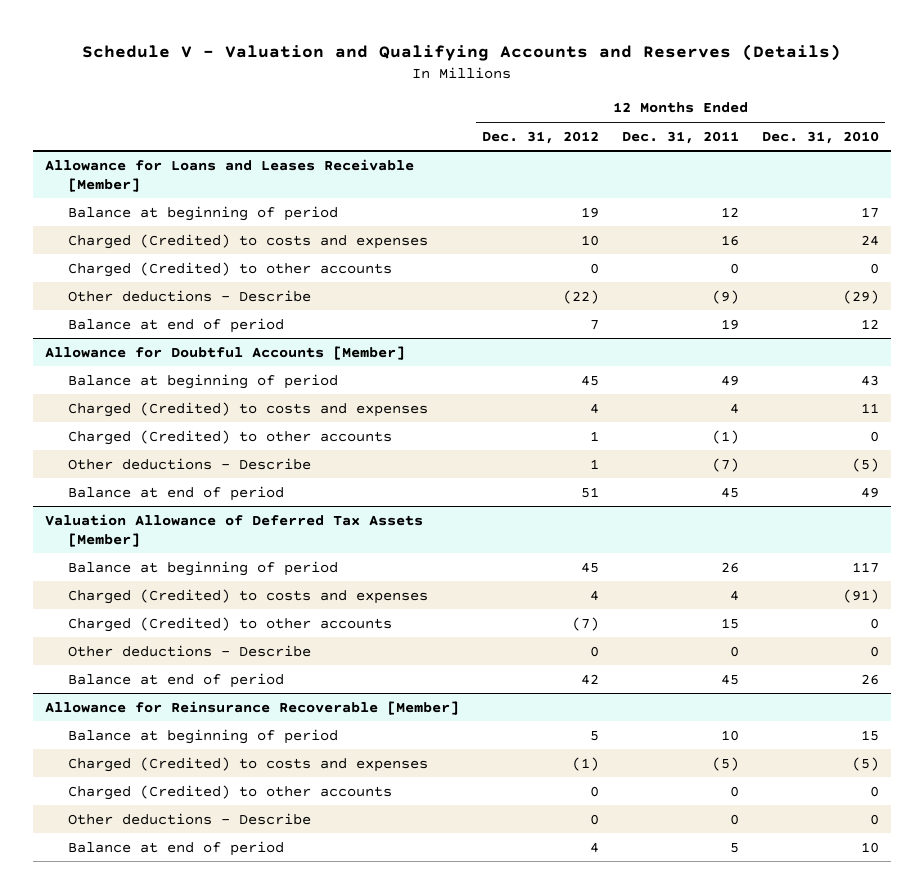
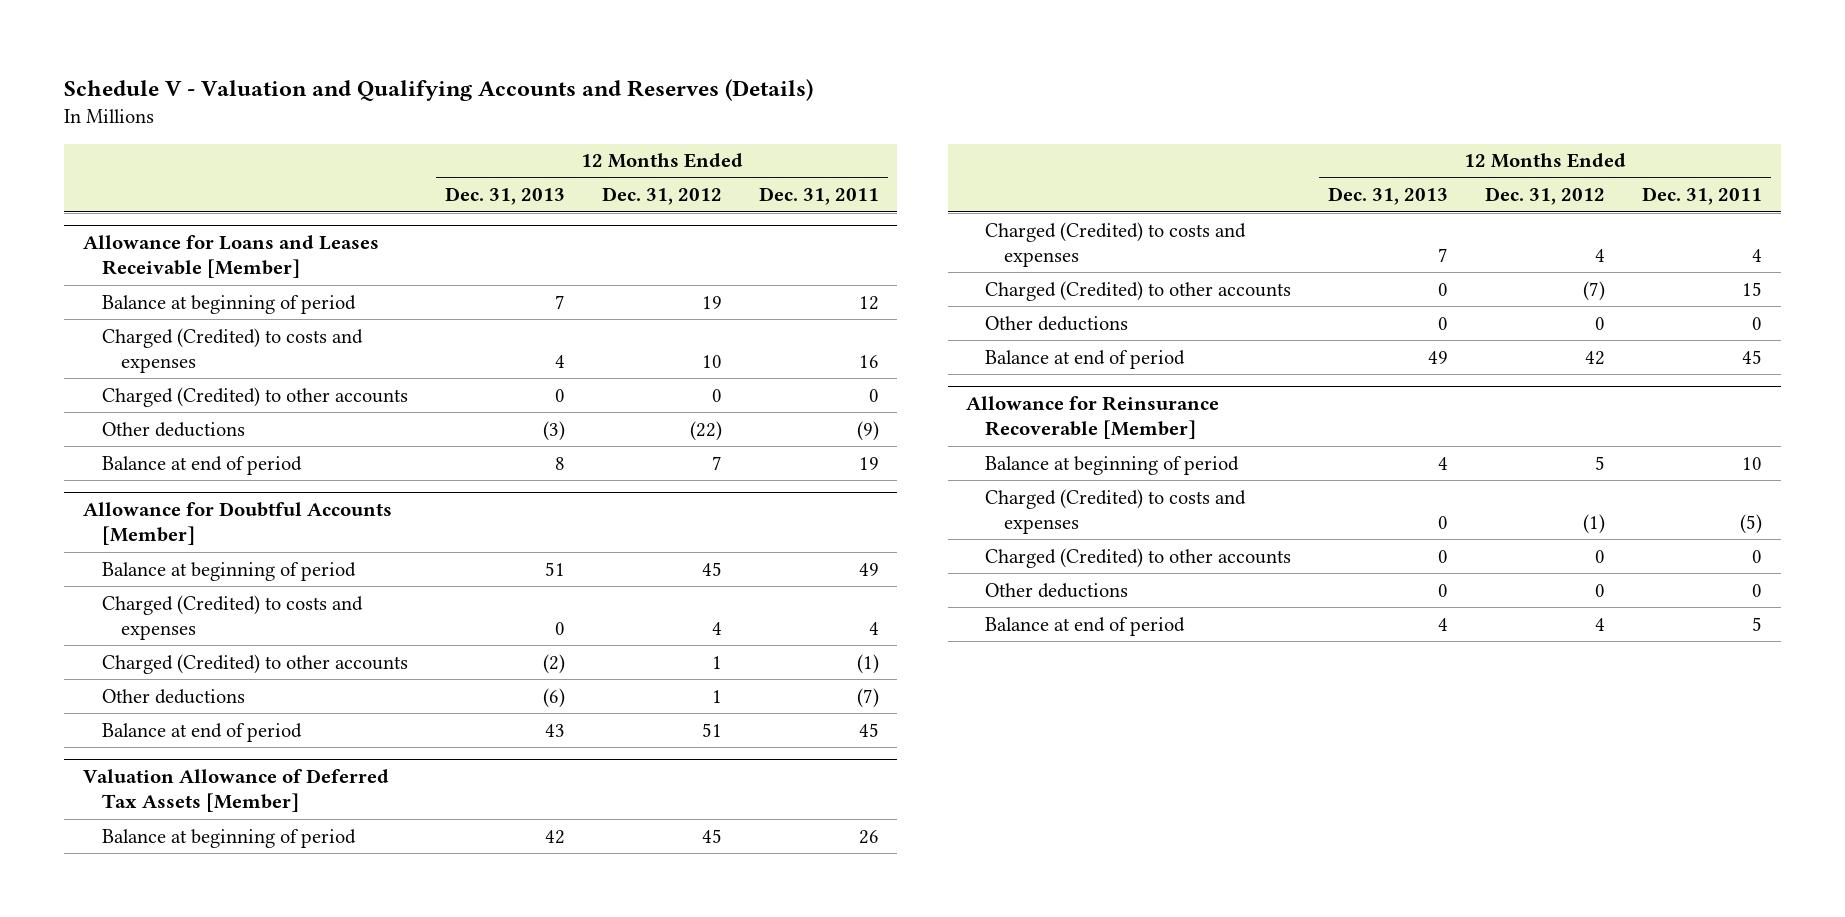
- | 12 Months Ended Dec. 31, 2012 | 12 Months Ended Dec. 31, 2011 | 12 Months Ended Dec. 31, 2010
+ | 12 Months Ended Dec. 31, 2013 | 12 Months Ended Dec. 31, 2012 | 12 Months Ended Dec. 31, 2011
@ Allowance for Loans and Leases Receivable [Member]
- Other deductions - Describe | (22) | (9) | (29)
+ Other deductions | (3) | (22) | (9)
@ Allowance for Doubtful Accounts [Member]
- Other deductions - Describe | 1 | (7) | (5)
+ Other deductions | (6) | 1 | (7)
@ Valuation Allowance of Deferred Tax Assets [Member]
- Other deductions - Describe | 0 | 0 | 0
+ Other deductions | 0 | 0 | 0
@ Allowance for Reinsurance Recoverable [Member]
- Other deductions - Describe | 0 | 0 | 0
+ Other deductions | 0 | 0 | 0

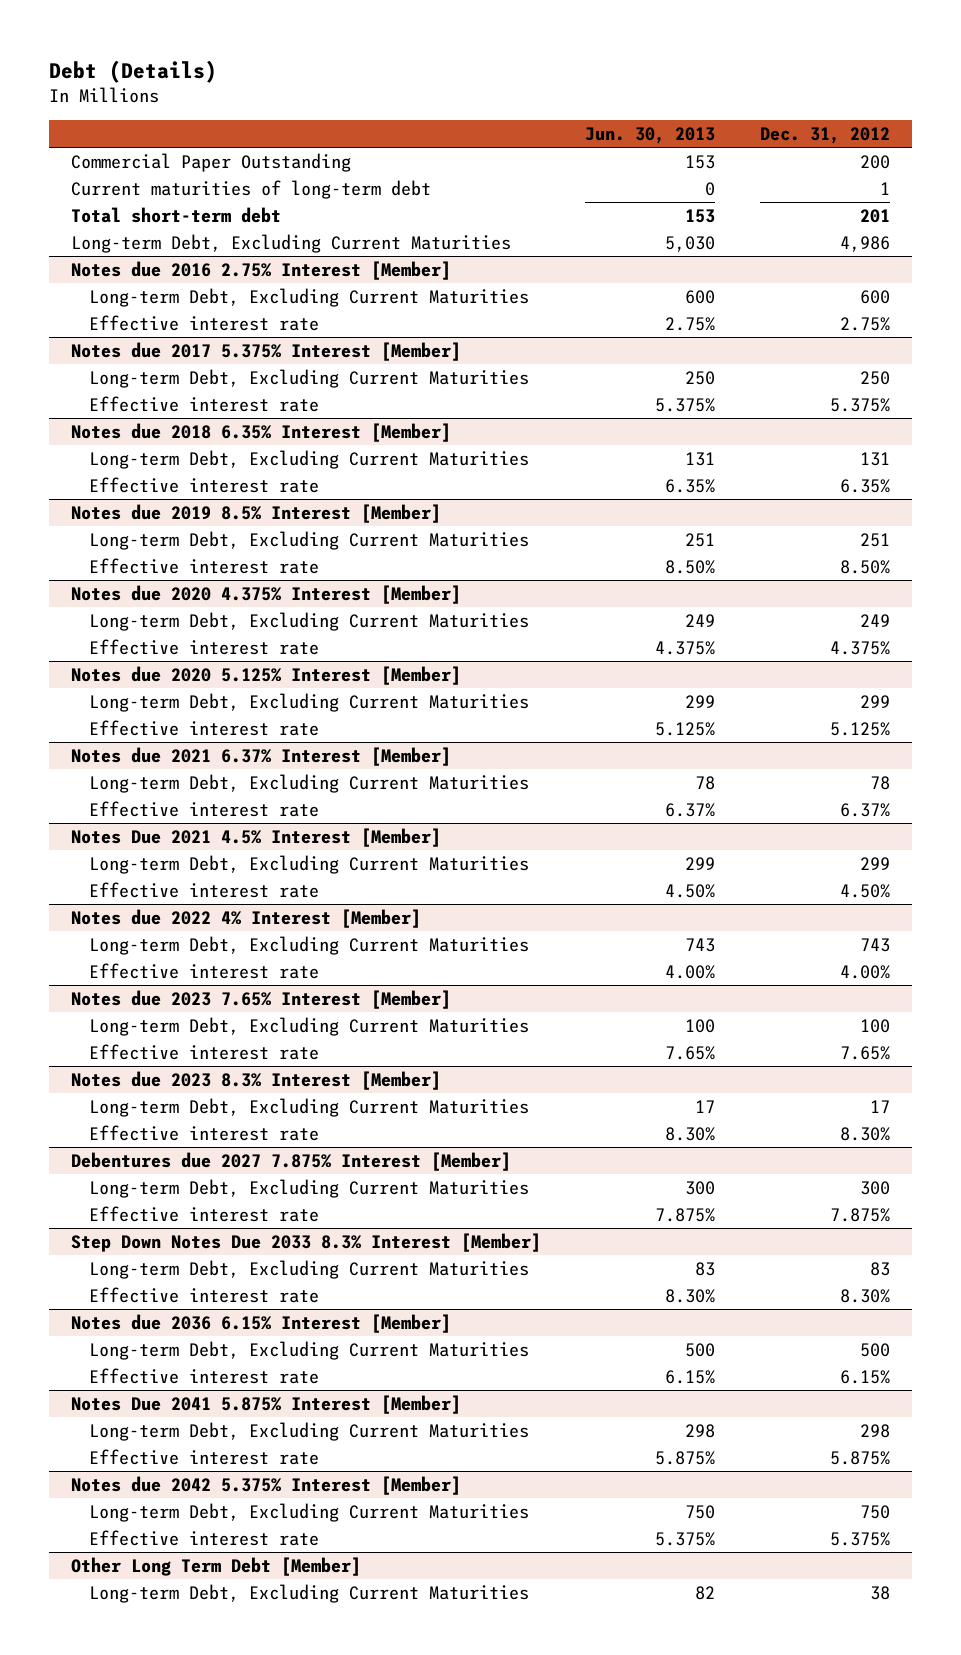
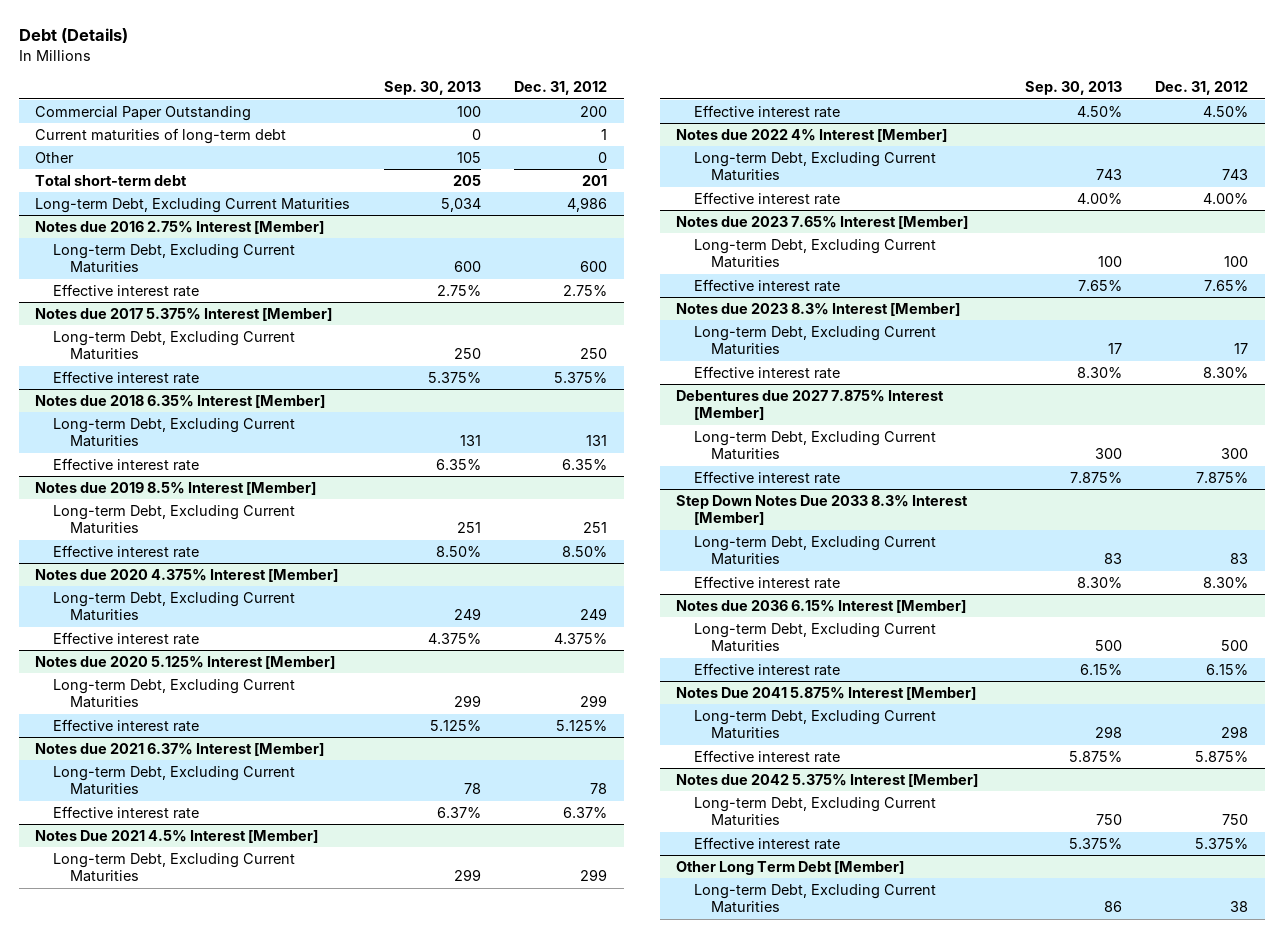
- | Jun. 30, 2013 | Dec. 31, 2012
+ | Sep. 30, 2013 | Dec. 31, 2012
+ Other | 105 | 0

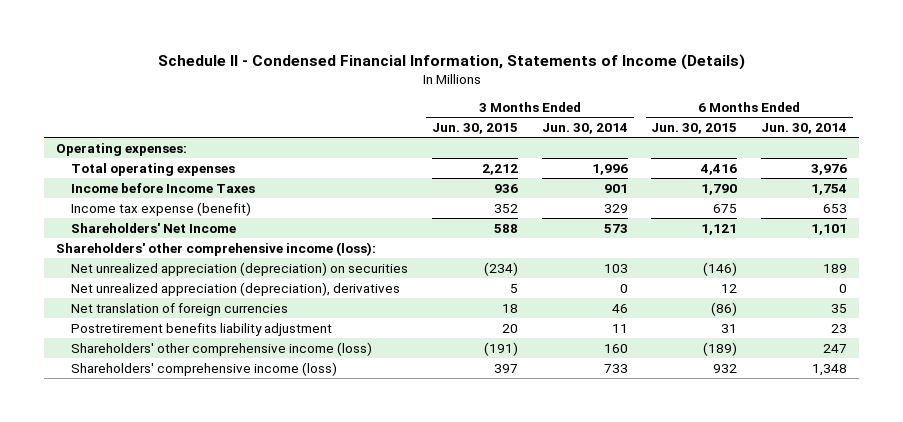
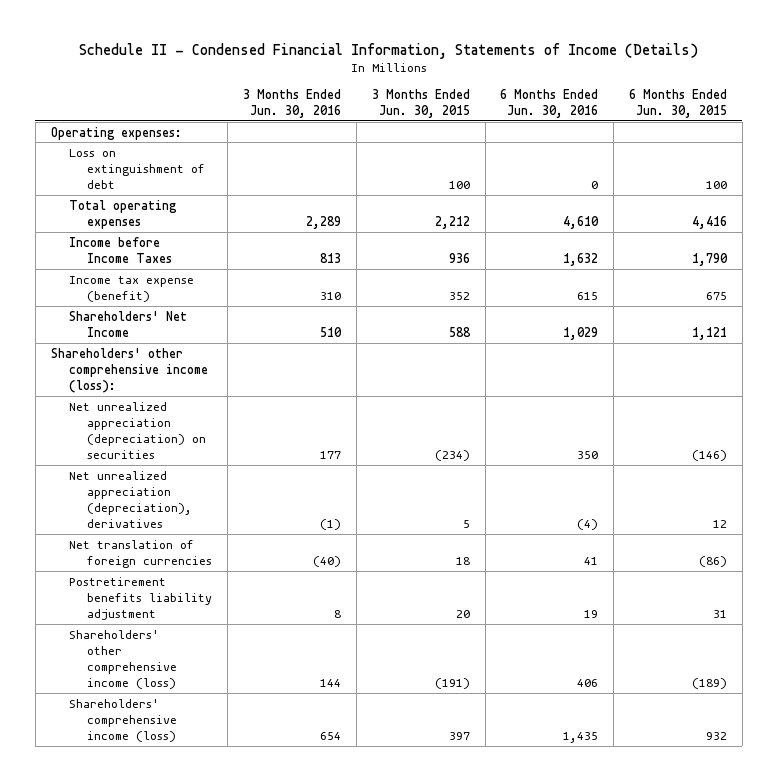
- | 3 Months Ended Jun. 30, 2015 | 3 Months Ended Jun. 30, 2014 | 6 Months Ended Jun. 30, 2015 | 6 Months Ended Jun. 30, 2014
+ | 3 Months Ended Jun. 30, 2016 | 3 Months Ended Jun. 30, 2015 | 6 Months Ended Jun. 30, 2016 | 6 Months Ended Jun. 30, 2015
+ Loss on extinguishment of debt | | 100 | 0 | 100

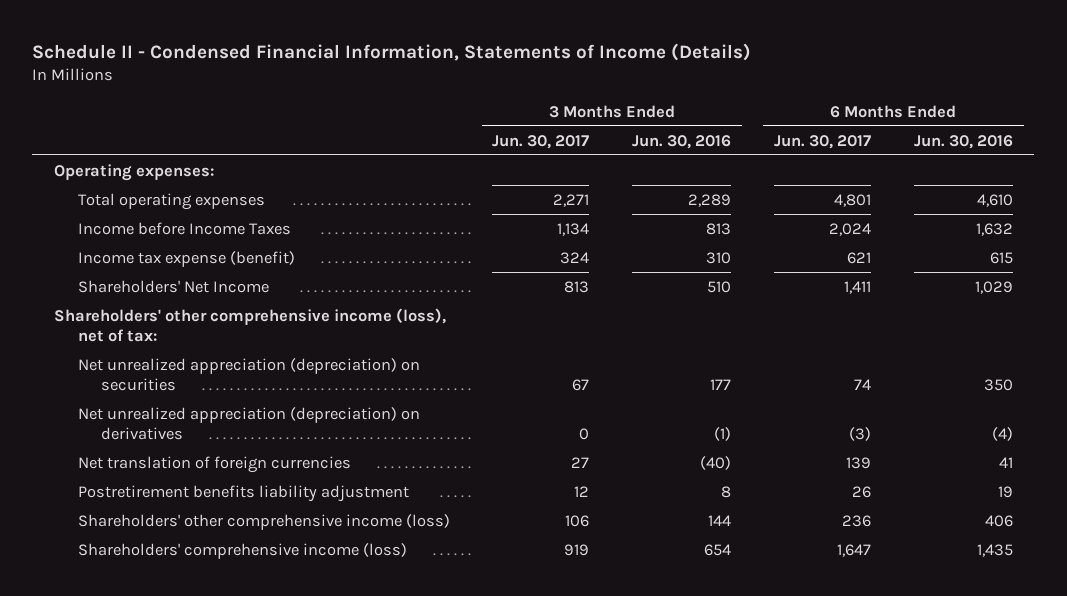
- | 3 Months Ended Jun. 30, 2016 | 3 Months Ended Jun. 30, 2015 | 6 Months Ended Jun. 30, 2016 | 6 Months Ended Jun. 30, 2015
+ | 3 Months Ended Jun. 30, 2017 | 3 Months Ended Jun. 30, 2016 | 6 Months Ended Jun. 30, 2017 | 6 Months Ended Jun. 30, 2016
- Loss on extinguishment of debt | | 100 | 0 | 100
- Shareholders' other comprehensive income (loss):
+ Shareholders' other comprehensive income (loss), net of tax:
- Net unrealized appreciation (depreciation), derivatives | (1) | 5 | (4) | 12
+ Net unrealized appreciation (depreciation) on derivatives | 0 | (1) | (3) | (4)

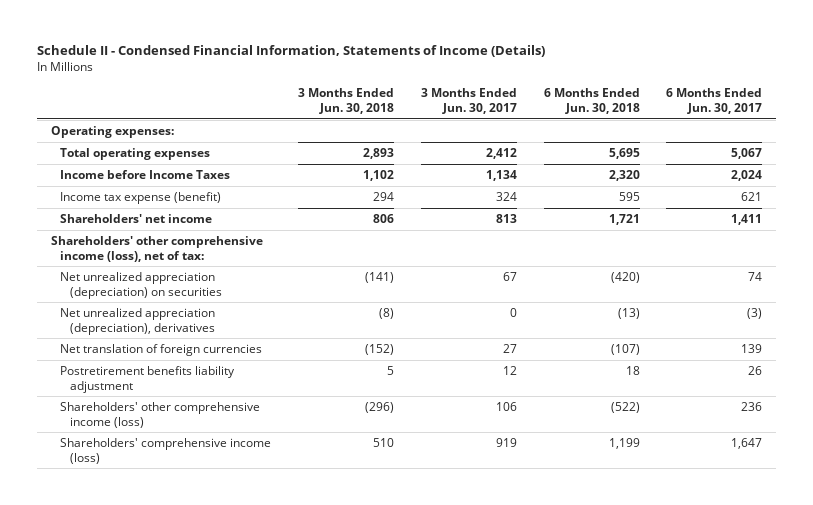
- | 3 Months Ended Jun. 30, 2017 | 3 Months Ended Jun. 30, 2016 | 6 Months Ended Jun. 30, 2017 | 6 Months Ended Jun. 30, 2016
+ | 3 Months Ended Jun. 30, 2018 | 3 Months Ended Jun. 30, 2017 | 6 Months Ended Jun. 30, 2018 | 6 Months Ended Jun. 30, 2017
- Total operating expenses | 2,271 | 2,289 | 4,801 | 4,610
+ Total operating expenses | 2,893 | 2,412 | 5,695 | 5,067
- Shareholders' Net Income | 813 | 510 | 1,411 | 1,029
+ Shareholders' net income | 806 | 813 | 1,721 | 1,411
- Net unrealized appreciation (depreciation) on derivatives | 0 | (1) | (3) | (4)
+ Net unrealized appreciation (depreciation), derivatives | (8) | 0 | (13) | (3)

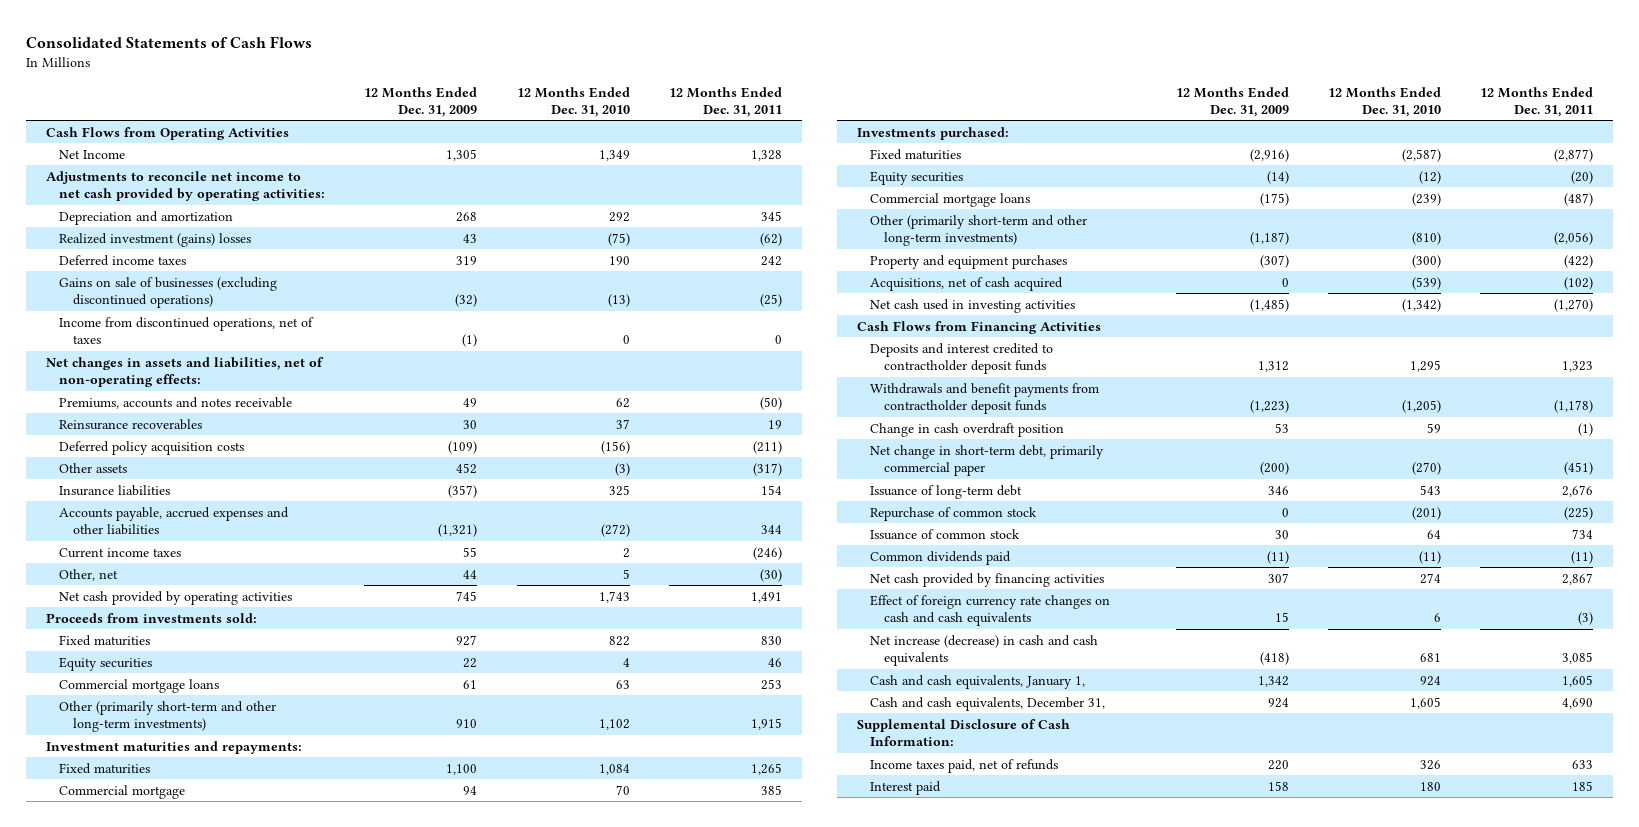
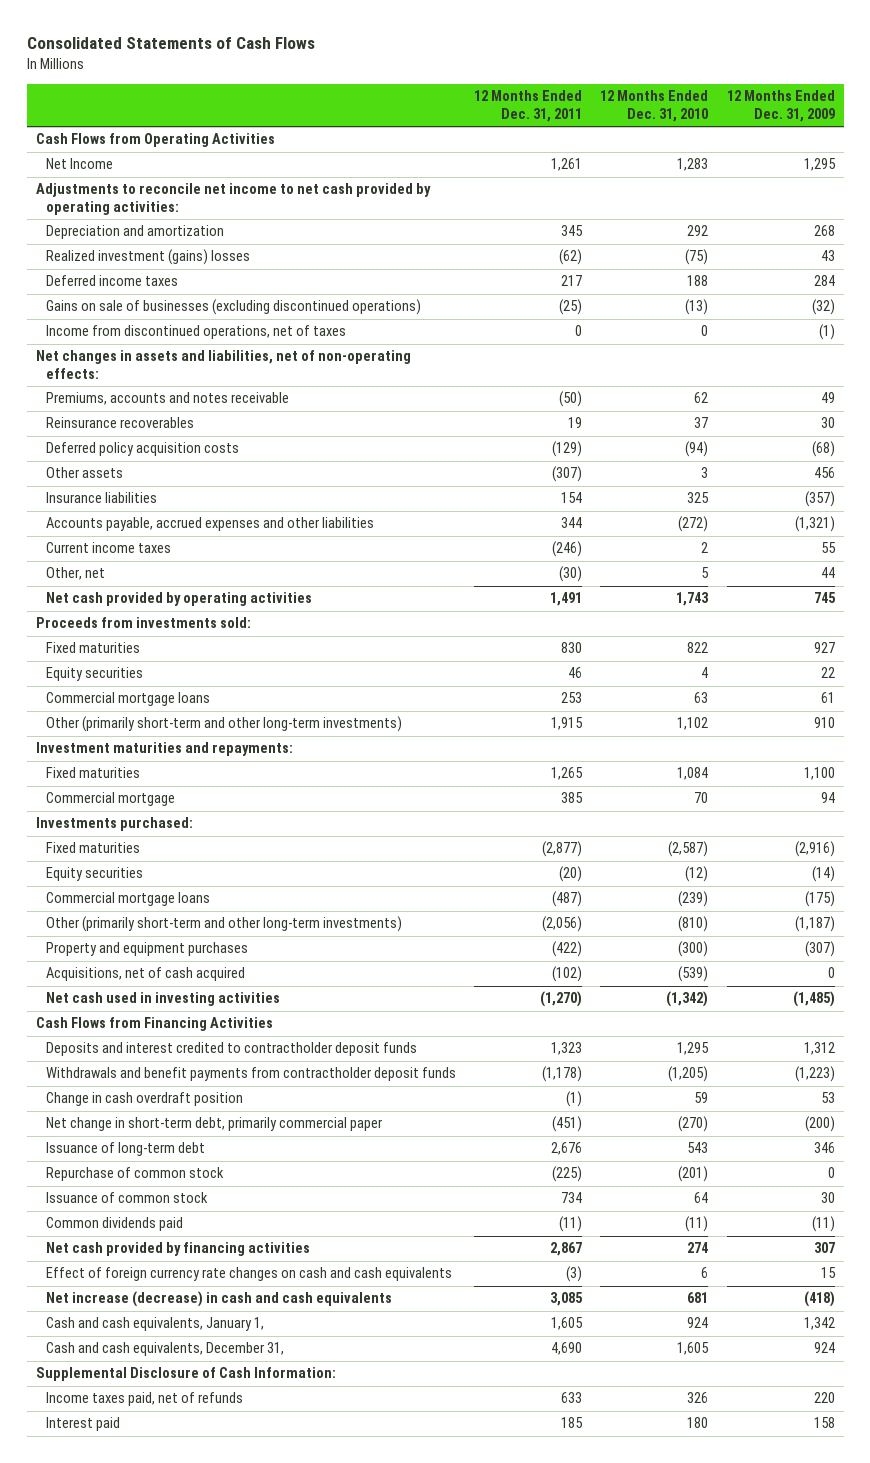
- | 12 Months Ended Dec. 31, 2009 | 12 Months Ended Dec. 31, 2010 | 12 Months Ended Dec. 31, 2011
+ | 12 Months Ended Dec. 31, 2011 | 12 Months Ended Dec. 31, 2010 | 12 Months Ended Dec. 31, 2009
- Net Income | 1,305 | 1,349 | 1,328
+ Net Income | 1,261 | 1,283 | 1,295
- Deferred income taxes | 319 | 190 | 242
+ Deferred income taxes | 217 | 188 | 284
- Deferred policy acquisition costs | (109) | (156) | (211)
- Other assets | 452 | (3) | (317)
+ Deferred policy acquisition costs | (129) | (94) | (68)
+ Other assets | (307) | 3 | 456

